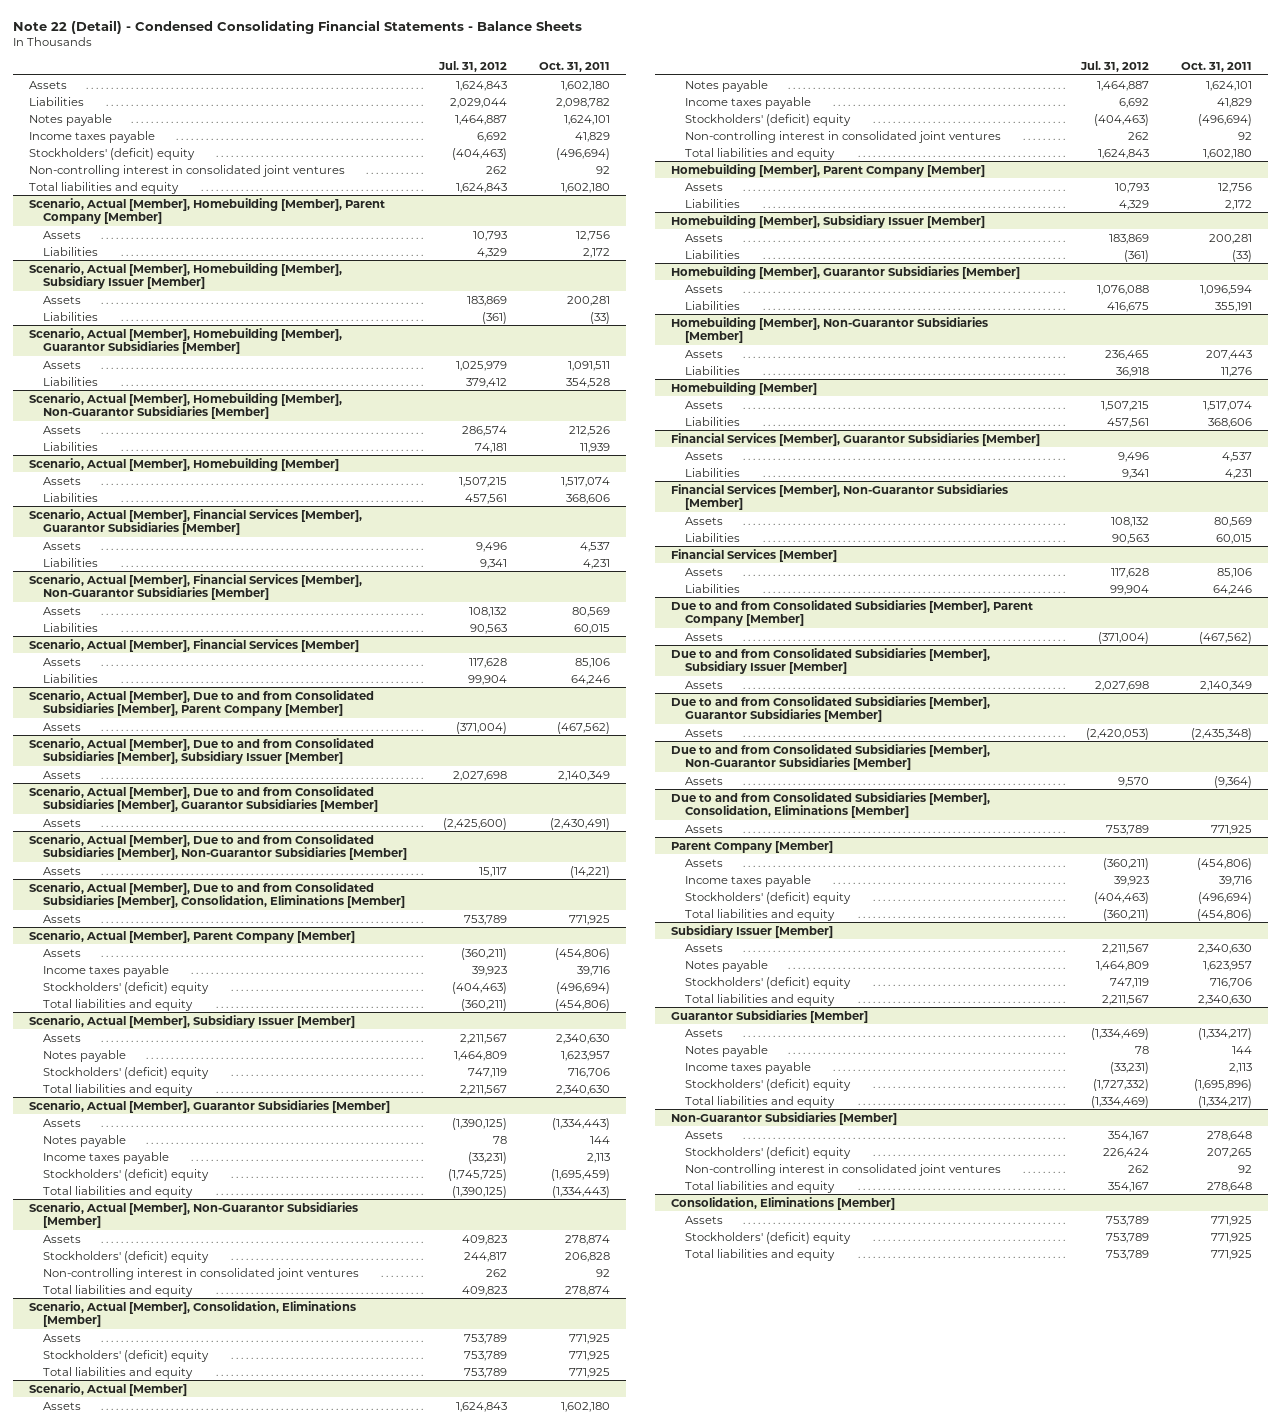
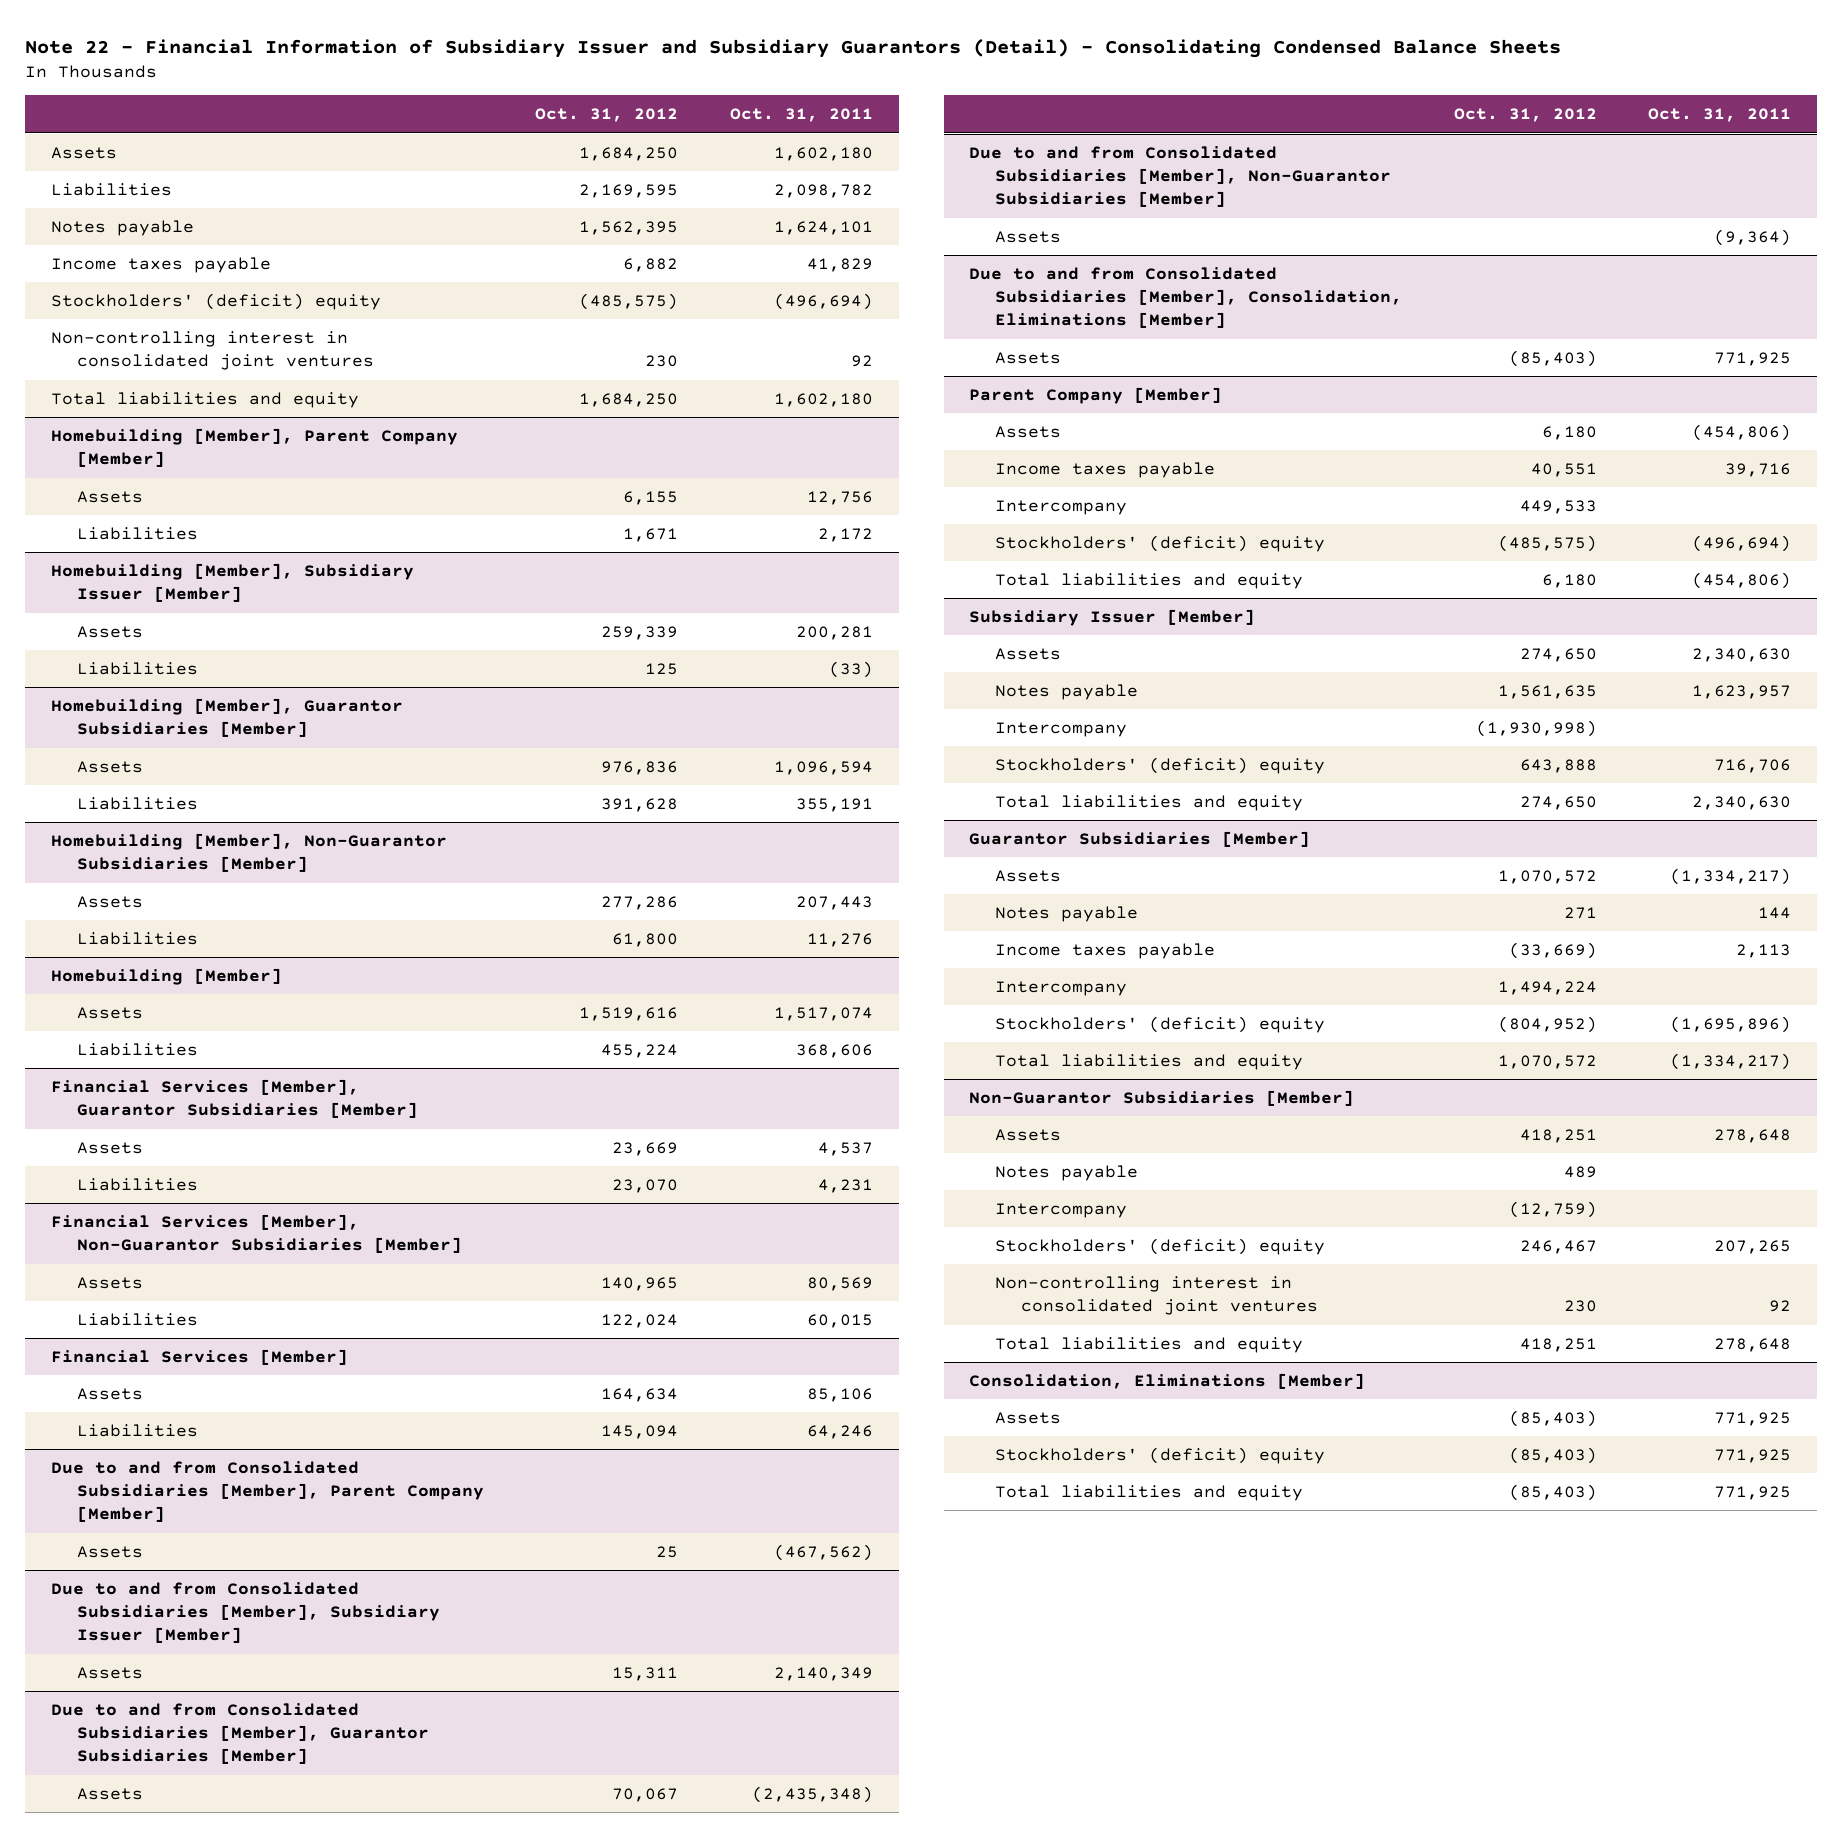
- Note 22 (Detail) - Condensed Consolidating Financial Statements - Balance Sheets
+ Note 22 - Financial Information of Subsidiary Issuer and Subsidiary Guarantors (Detail) - Consolidating Condensed Balance Sheets
- | Jul. 31, 2012 | Oct. 31, 2011
+ | Oct. 31, 2012 | Oct. 31, 2011
- Scenario, Actual [Member], Homebuilding [Member], Parent Company [Member]
- Assets | 10,793 | 12,756
- Liabilities | 4,329 | 2,172
- Scenario, Actual [Member], Homebuilding [Member], Subsidiary Issuer [Member]
- Assets | 183,869 | 200,281
- Liabilities | (361) | (33)
- Scenario, Actual [Member], Homebuilding [Member], Guarantor Subsidiaries [Member]
- Assets | 1,025,979 | 1,091,511
- Liabilities | 379,412 | 354,528
- Scenario, Actual [Member], Homebuilding [Member], Non-Guarantor Subsidiaries [Member]
- Assets | 286,574 | 212,526
- Liabilities | 74,181 | 11,939
- Scenario, Actual [Member], Homebuilding [Member]
- Assets | 1,507,215 | 1,517,074
- Liabilities | 457,561 | 368,606
- Scenario, Actual [Member], Financial Services [Member], Guarantor Subsidiaries [Member]
- Assets | 9,496 | 4,537
- Liabilities | 9,341 | 4,231
- Scenario, Actual [Member], Financial Services [Member], Non-Guarantor Subsidiaries [Member]
- Assets | 108,132 | 80,569
- Liabilities | 90,563 | 60,015
- Scenario, Actual [Member], Financial Services [Member]
- Assets | 117,628 | 85,106
- Liabilities | 99,904 | 64,246
- Scenario, Actual [Member], Due to and from Consolidated Subsidiaries [Member], Parent Company [Member]
- Assets | (371,004) | (467,562)
- Scenario, Actual [Member], Due to and from Consolidated Subsidiaries [Member], Subsidiary Issuer [Member]
- Assets | 2,027,698 | 2,140,349
- Scenario, Actual [Member], Due to and from Consolidated Subsidiaries [Member], Guarantor Subsidiaries [Member]
- Assets | (2,425,600) | (2,430,491)
- Scenario, Actual [Member], Due to and from Consolidated Subsidiaries [Member], Non-Guarantor Subsidiaries [Member]
- Assets | 15,117 | (14,221)
- Scenario, Actual [Member], Due to and from Consolidated Subsidiaries [Member], Consolidation, Eliminations [Member]
- Assets | 753,789 | 771,925
- Scenario, Actual [Member], Parent Company [Member]
- Assets | (360,211) | (454,806)
- Income taxes payable | 39,923 | 39,716
- Stockholders' (deficit) equity | (404,463) | (496,694)
- Total liabilities and equity | (360,211) | (454,806)
- Scenario, Actual [Member], Subsidiary Issuer [Member]
- Assets | 2,211,567 | 2,340,630
- Notes payable | 1,464,809 | 1,623,957
- Stockholders' (deficit) equity | 747,119 | 716,706
- Total liabilities and equity | 2,211,567 | 2,340,630
- Scenario, Actual [Member], Guarantor Subsidiaries [Member]
- Assets | (1,390,125) | (1,334,443)
- Notes payable | 78 | 144
- Income taxes payable | (33,231) | 2,113
- Stockholders' (deficit) equity | (1,745,725) | (1,695,459)
- Total liabilities and equity | (1,390,125) | (1,334,443)
- Scenario, Actual [Member], Non-Guarantor Subsidiaries [Member]
- Assets | 409,823 | 278,874
- Stockholders' (deficit) equity | 244,817 | 206,828
- Non-controlling interest in consolidated joint ventures | 262 | 92
- Total liabilities and equity | 409,823 | 278,874
- Scenario, Actual [Member], Consolidation, Eliminations [Member]
- Assets | 753,789 | 771,925
- Stockholders' (deficit) equity | 753,789 | 771,925
- Total liabilities and equity | 753,789 | 771,925
- Scenario, Actual [Member]
- Assets | 1,624,843 | 1,602,180
- Notes payable | 1,464,887 | 1,624,101
- Income taxes payable | 6,692 | 41,829
- Stockholders' (deficit) equity | (404,463) | (496,694)
- Non-controlling interest in consolidated joint ventures | 262 | 92
- Total liabilities and equity | 1,624,843 | 1,602,180
@ Parent Company [Member]
+ Intercompany | 449,533 |
@ Subsidiary Issuer [Member]
+ Intercompany | (1,930,998) |
@ Guarantor Subsidiaries [Member]
+ Intercompany | 1,494,224 |
@ Non-Guarantor Subsidiaries [Member]
+ Notes payable | 489 |
+ Intercompany | (12,759) |

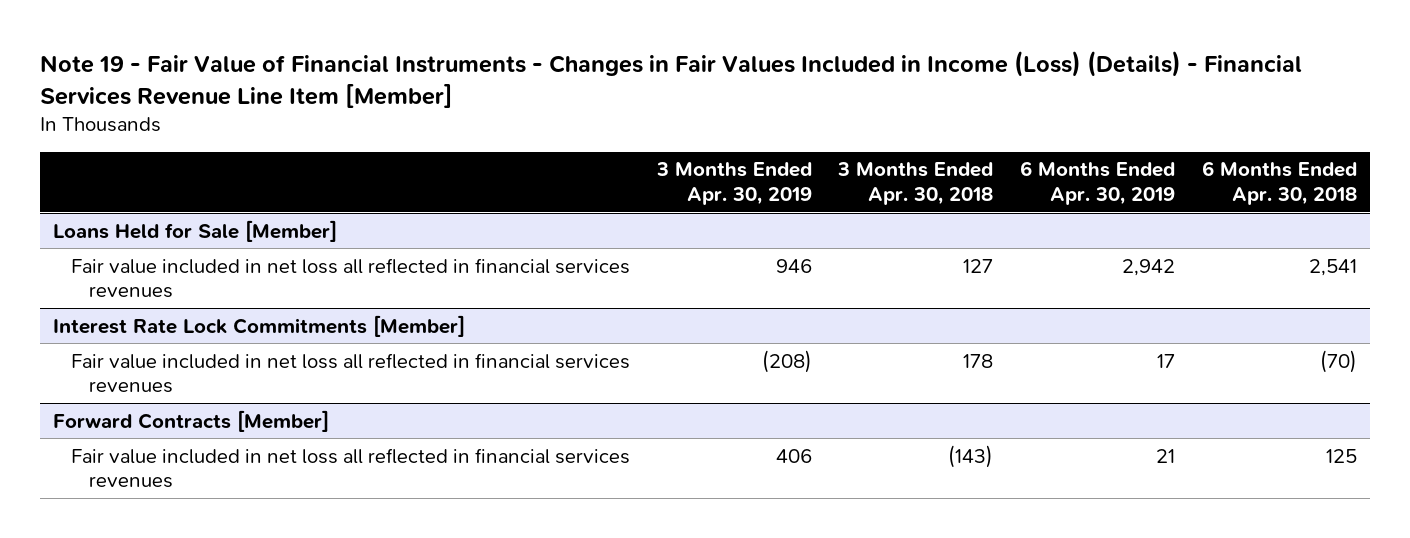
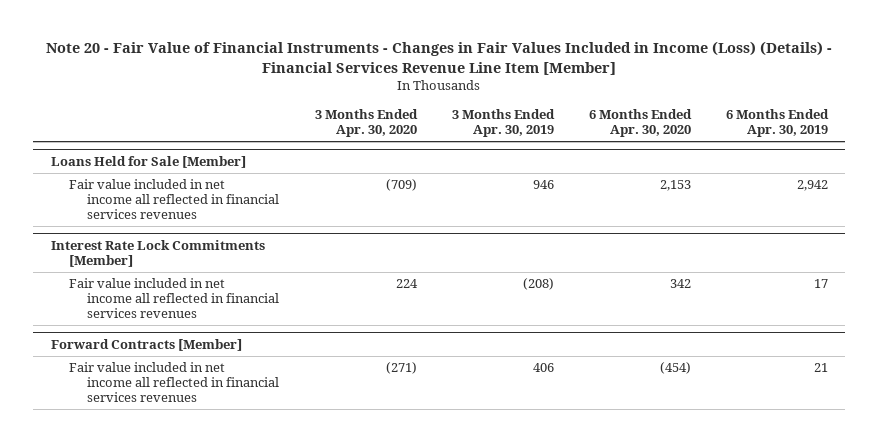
- Note 19 - Fair Value of Financial Instruments - Changes in Fair Values Included in Income (Loss) (Details) - Financial Services Revenue Line Item [Member]
+ Note 20 - Fair Value of Financial Instruments - Changes in Fair Values Included in Income (Loss) (Details) - Financial Services Revenue Line Item [Member]
- | 3 Months Ended Apr. 30, 2019 | 3 Months Ended Apr. 30, 2018 | 6 Months Ended Apr. 30, 2019 | 6 Months Ended Apr. 30, 2018
+ | 3 Months Ended Apr. 30, 2020 | 3 Months Ended Apr. 30, 2019 | 6 Months Ended Apr. 30, 2020 | 6 Months Ended Apr. 30, 2019
@ Loans Held for Sale [Member]
- Fair value included in net loss all reflected in financial services revenues | 946 | 127 | 2,942 | 2,541
+ Fair value included in net income all reflected in financial services revenues | (709) | 946 | 2,153 | 2,942
@ Interest Rate Lock Commitments [Member]
- Fair value included in net loss all reflected in financial services revenues | (208) | 178 | 17 | (70)
+ Fair value included in net income all reflected in financial services revenues | 224 | (208) | 342 | 17
@ Forward Contracts [Member]
- Fair value included in net loss all reflected in financial services revenues | 406 | (143) | 21 | 125
+ Fair value included in net income all reflected in financial services revenues | (271) | 406 | (454) | 21

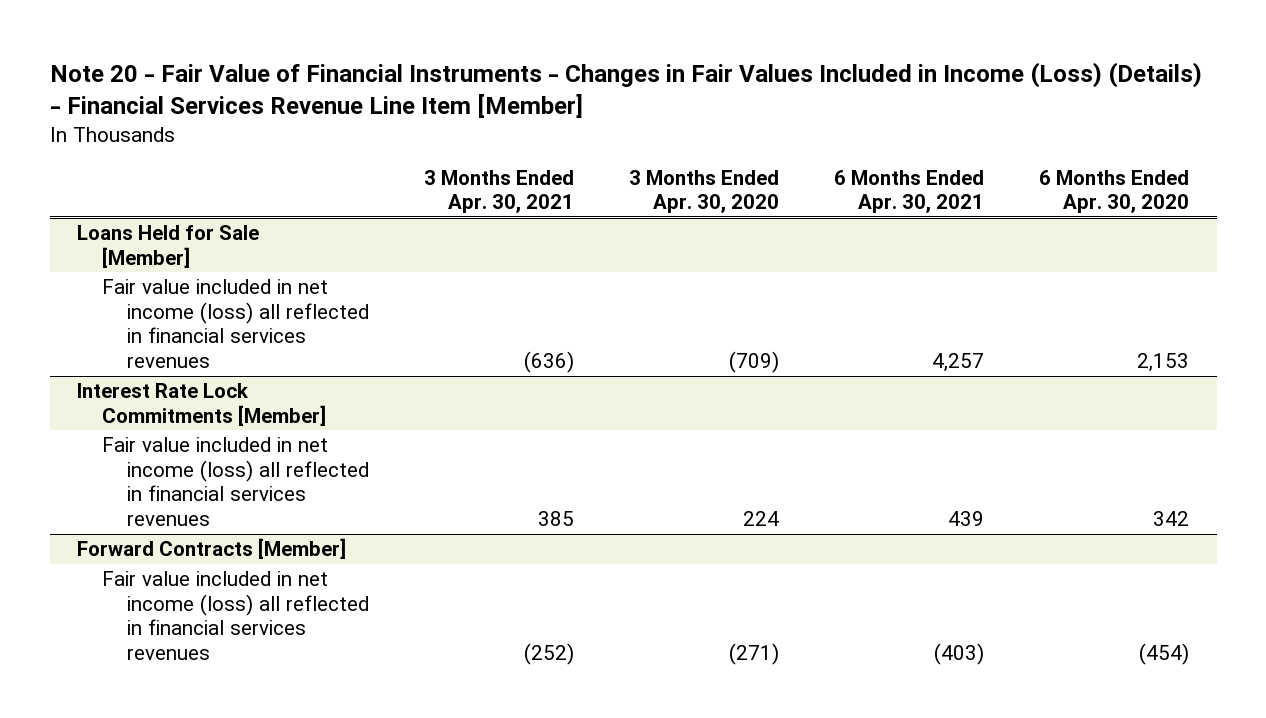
- | 3 Months Ended Apr. 30, 2020 | 3 Months Ended Apr. 30, 2019 | 6 Months Ended Apr. 30, 2020 | 6 Months Ended Apr. 30, 2019
+ | 3 Months Ended Apr. 30, 2021 | 3 Months Ended Apr. 30, 2020 | 6 Months Ended Apr. 30, 2021 | 6 Months Ended Apr. 30, 2020
@ Loans Held for Sale [Member]
- Fair value included in net income all reflected in financial services revenues | (709) | 946 | 2,153 | 2,942
+ Fair value included in net income (loss) all reflected in financial services revenues | (636) | (709) | 4,257 | 2,153
@ Interest Rate Lock Commitments [Member]
- Fair value included in net income all reflected in financial services revenues | 224 | (208) | 342 | 17
+ Fair value included in net income (loss) all reflected in financial services revenues | 385 | 224 | 439 | 342
@ Forward Contracts [Member]
- Fair value included in net income all reflected in financial services revenues | (271) | 406 | (454) | 21
+ Fair value included in net income (loss) all reflected in financial services revenues | (252) | (271) | (403) | (454)

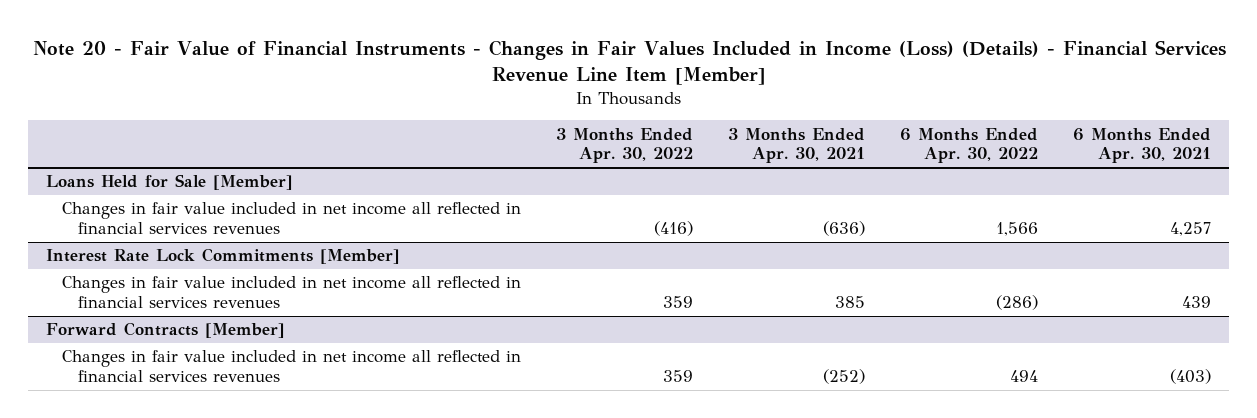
- | 3 Months Ended Apr. 30, 2021 | 3 Months Ended Apr. 30, 2020 | 6 Months Ended Apr. 30, 2021 | 6 Months Ended Apr. 30, 2020
+ | 3 Months Ended Apr. 30, 2022 | 3 Months Ended Apr. 30, 2021 | 6 Months Ended Apr. 30, 2022 | 6 Months Ended Apr. 30, 2021
@ Loans Held for Sale [Member]
- Fair value included in net income (loss) all reflected in financial services revenues | (636) | (709) | 4,257 | 2,153
+ Changes in fair value included in net income all reflected in financial services revenues | (416) | (636) | 1,566 | 4,257
@ Interest Rate Lock Commitments [Member]
- Fair value included in net income (loss) all reflected in financial services revenues | 385 | 224 | 439 | 342
+ Changes in fair value included in net income all reflected in financial services revenues | 359 | 385 | (286) | 439
@ Forward Contracts [Member]
- Fair value included in net income (loss) all reflected in financial services revenues | (252) | (271) | (403) | (454)
+ Changes in fair value included in net income all reflected in financial services revenues | 359 | (252) | 494 | (403)

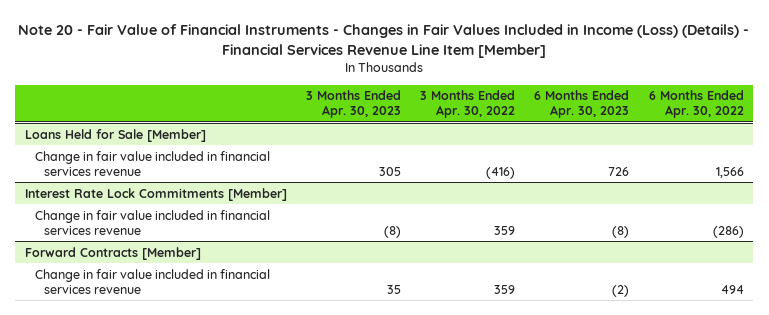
- | 3 Months Ended Apr. 30, 2022 | 3 Months Ended Apr. 30, 2021 | 6 Months Ended Apr. 30, 2022 | 6 Months Ended Apr. 30, 2021
+ | 3 Months Ended Apr. 30, 2023 | 3 Months Ended Apr. 30, 2022 | 6 Months Ended Apr. 30, 2023 | 6 Months Ended Apr. 30, 2022
@ Loans Held for Sale [Member]
- Changes in fair value included in net income all reflected in financial services revenues | (416) | (636) | 1,566 | 4,257
+ Change in fair value included in financial services revenue | 305 | (416) | 726 | 1,566
@ Interest Rate Lock Commitments [Member]
- Changes in fair value included in net income all reflected in financial services revenues | 359 | 385 | (286) | 439
+ Change in fair value included in financial services revenue | (8) | 359 | (8) | (286)
@ Forward Contracts [Member]
- Changes in fair value included in net income all reflected in financial services revenues | 359 | (252) | 494 | (403)
+ Change in fair value included in financial services revenue | 35 | 359 | (2) | 494

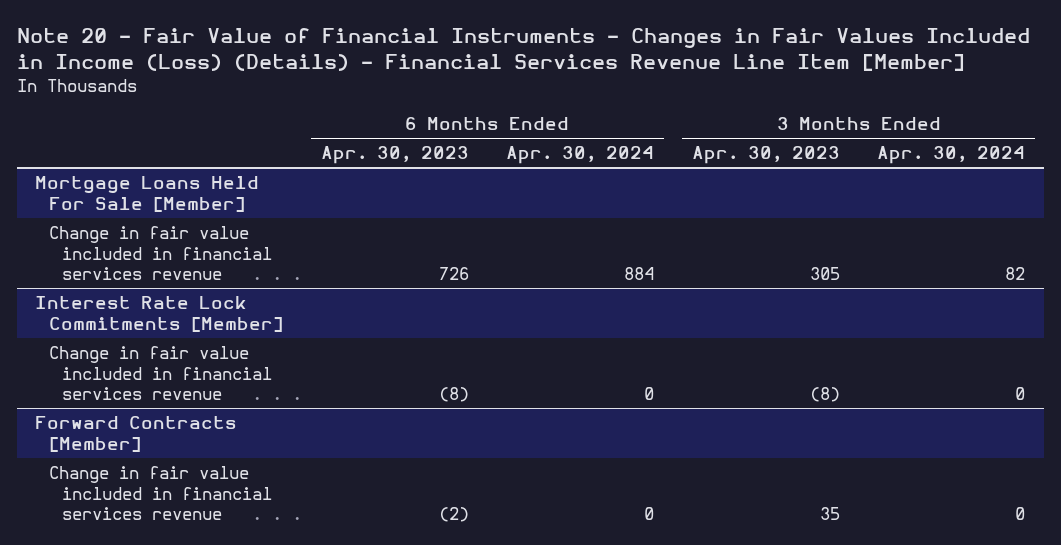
- | 3 Months Ended Apr. 30, 2023 | 3 Months Ended Apr. 30, 2022 | 6 Months Ended Apr. 30, 2023 | 6 Months Ended Apr. 30, 2022
+ | 6 Months Ended Apr. 30, 2023 | 6 Months Ended Apr. 30, 2024 | 3 Months Ended Apr. 30, 2023 | 3 Months Ended Apr. 30, 2024
- Loans Held for Sale [Member]
+ Mortgage Loans Held For Sale [Member]

